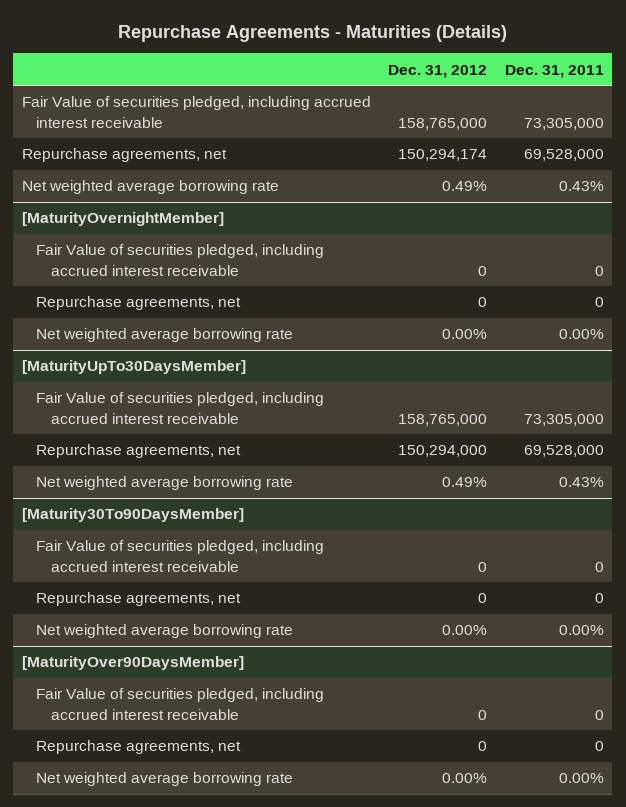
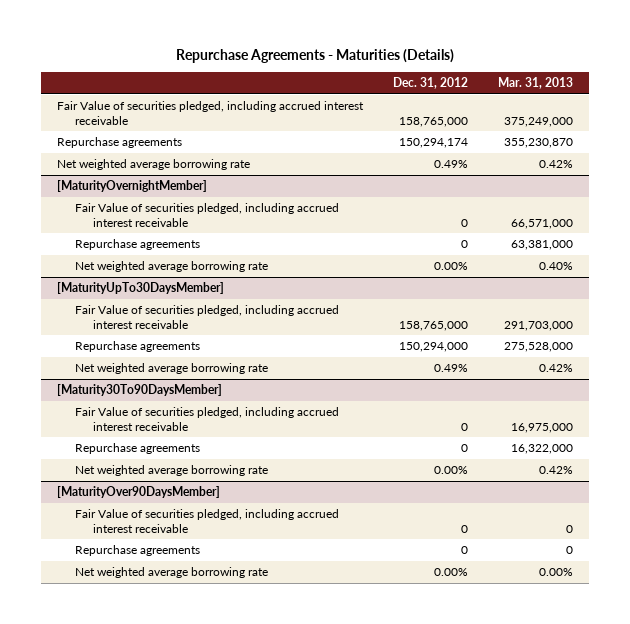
- | Dec. 31, 2012 | Dec. 31, 2011
+ | Dec. 31, 2012 | Mar. 31, 2013
- Repurchase agreements, net | 150,294,174 | 69,528,000
+ Repurchase agreements | 150,294,174 | 355,230,870
@ [MaturityOvernightMember]
- Repurchase agreements, net | 0 | 0
+ Repurchase agreements | 0 | 63,381,000
@ [MaturityUpTo30DaysMember]
- Repurchase agreements, net | 150,294,000 | 69,528,000
+ Repurchase agreements | 150,294,000 | 275,528,000
@ [Maturity30To90DaysMember]
- Repurchase agreements, net | 0 | 0
+ Repurchase agreements | 0 | 16,322,000
@ [MaturityOver90DaysMember]
- Repurchase agreements, net | 0 | 0
+ Repurchase agreements | 0 | 0

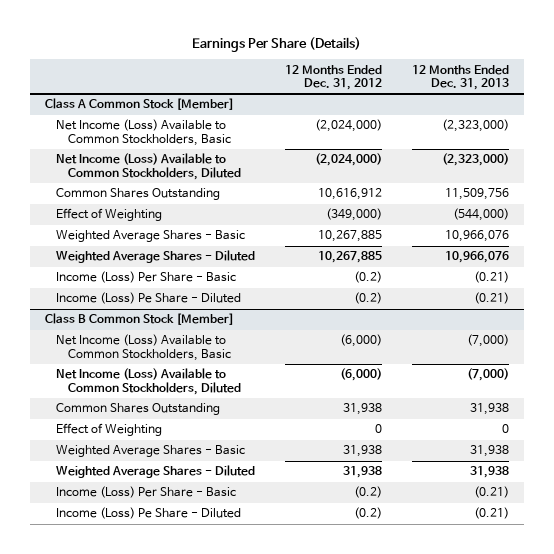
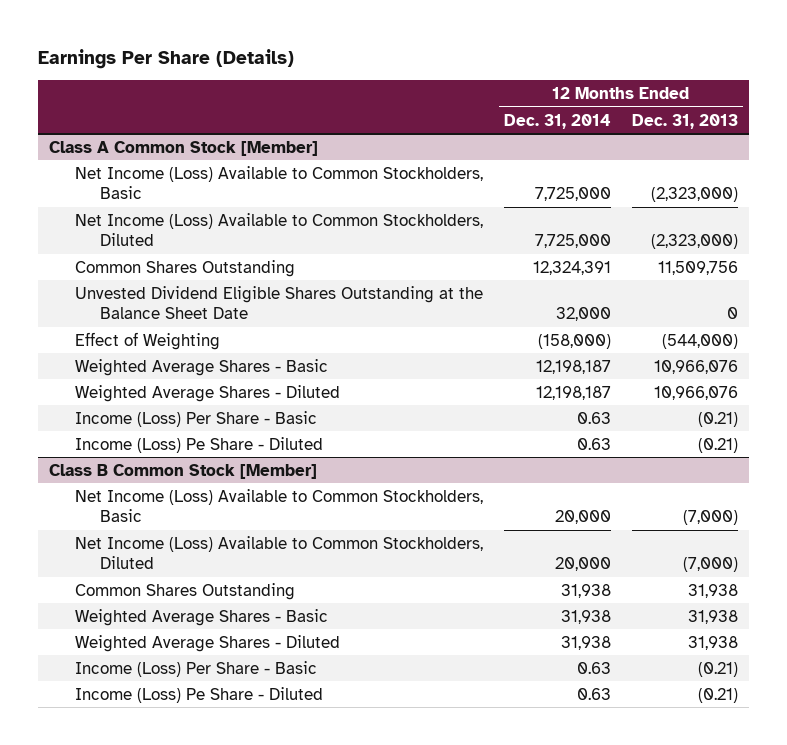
- | 12 Months Ended Dec. 31, 2012 | 12 Months Ended Dec. 31, 2013
+ | 12 Months Ended Dec. 31, 2014 | 12 Months Ended Dec. 31, 2013
@ Class A Common Stock [Member]
+ Unvested Dividend Eligible Shares Outstanding at the Balance Sheet Date | 32,000 | 0
@ Class B Common Stock [Member]
- Effect of Weighting | 0 | 0

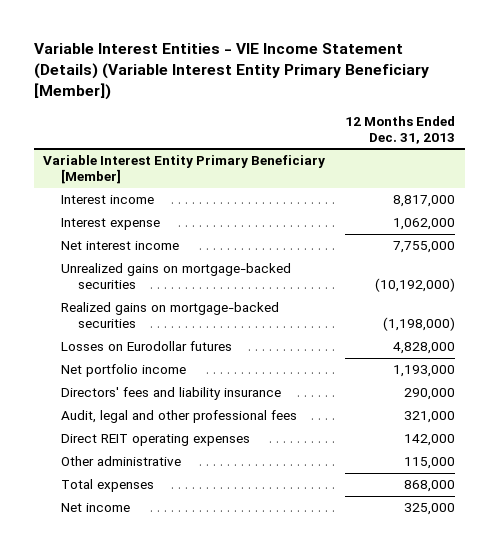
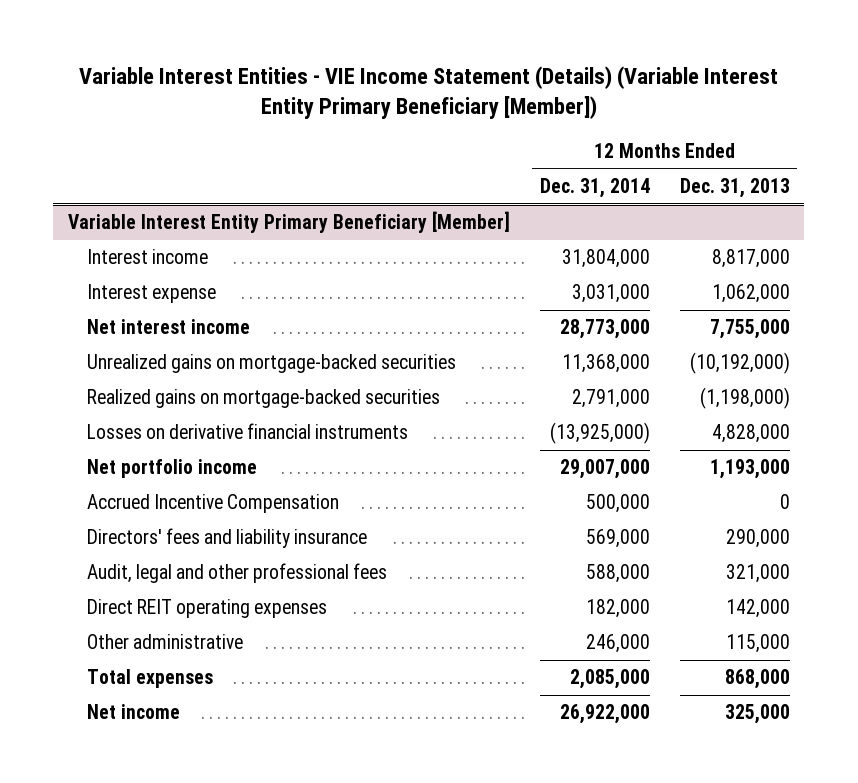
- | 12 Months Ended Dec. 31, 2013
+ | 12 Months Ended Dec. 31, 2014 | 12 Months Ended Dec. 31, 2013
@ Variable Interest Entity Primary Beneficiary [Member]
- Losses on Eurodollar futures | 4,828,000
+ Losses on derivative financial instruments | (13,925,000) | 4,828,000
+ Accrued Incentive Compensation | 500,000 | 0

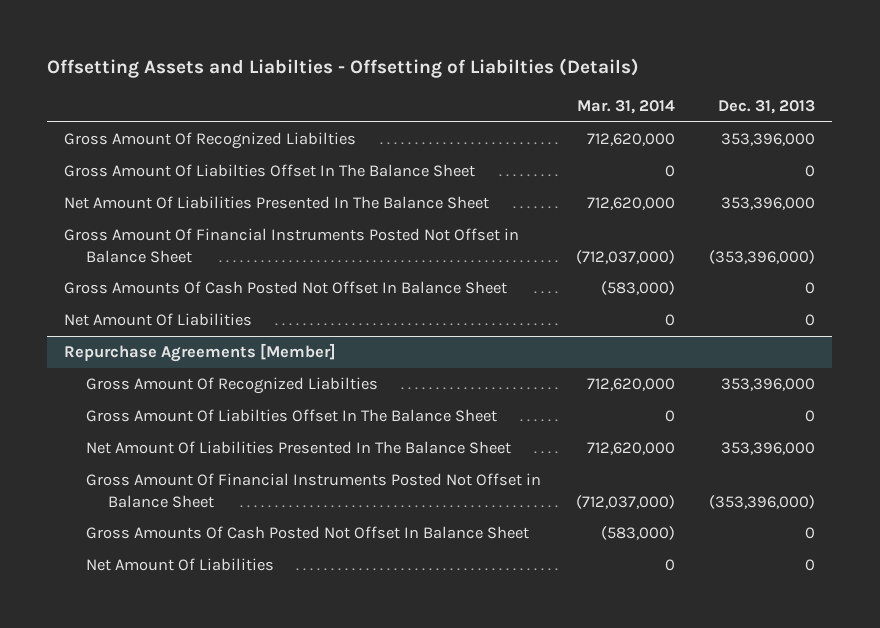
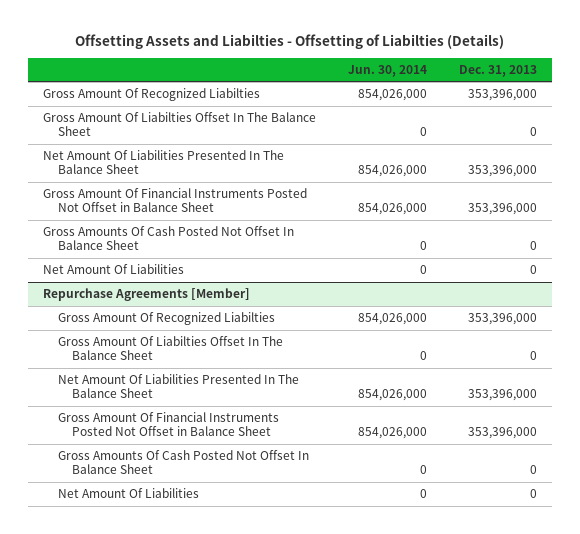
- | Mar. 31, 2014 | Dec. 31, 2013
+ | Jun. 30, 2014 | Dec. 31, 2013
- Gross Amount Of Financial Instruments Posted Not Offset in Balance Sheet | (712,037,000) | (353,396,000)
+ Gross Amount Of Financial Instruments Posted Not Offset in Balance Sheet | 854,026,000 | 353,396,000
@ Repurchase Agreements [Member]
- Gross Amount Of Financial Instruments Posted Not Offset in Balance Sheet | (712,037,000) | (353,396,000)
+ Gross Amount Of Financial Instruments Posted Not Offset in Balance Sheet | 854,026,000 | 353,396,000

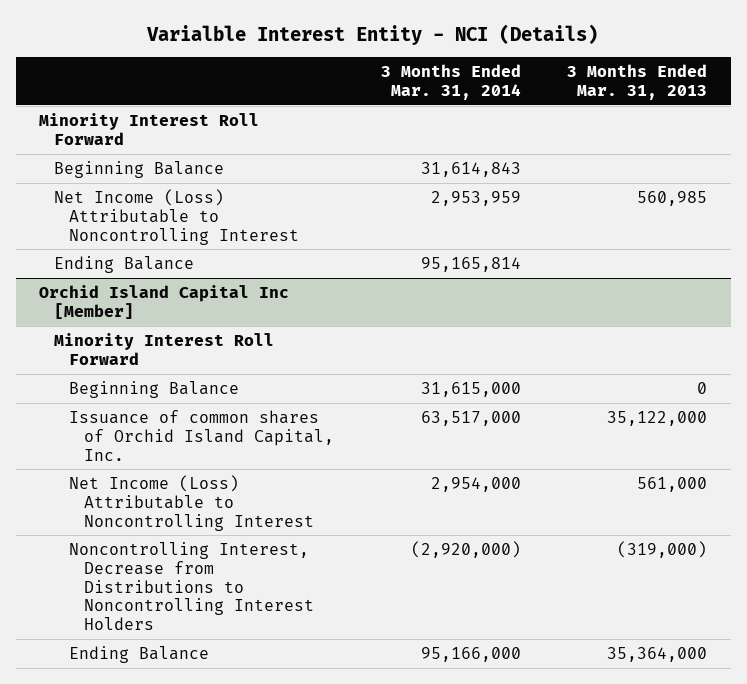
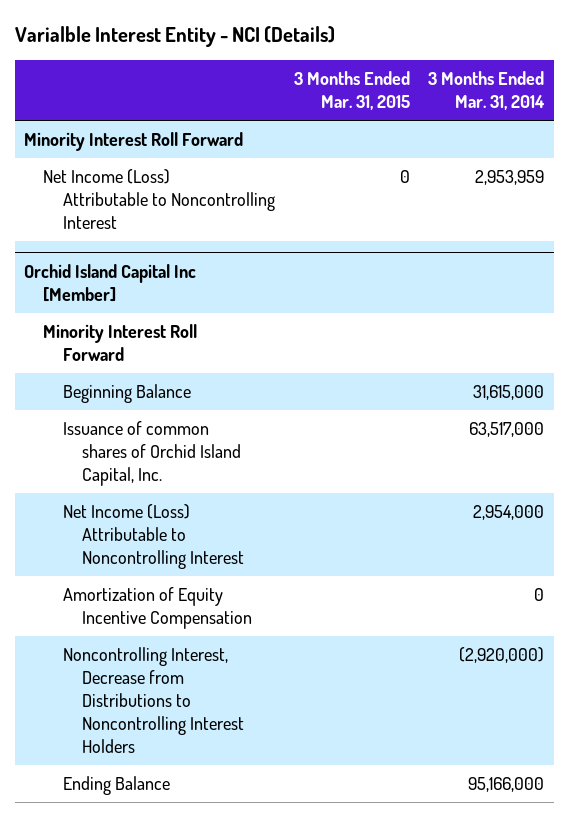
- | 3 Months Ended Mar. 31, 2014 | 3 Months Ended Mar. 31, 2013
+ | 3 Months Ended Mar. 31, 2015 | 3 Months Ended Mar. 31, 2014
- Beginning Balance | 31,614,843 |
- Ending Balance | 95,165,814 |
@ Orchid Island Capital Inc [Member]
+ Amortization of Equity Incentive Compensation | | 0

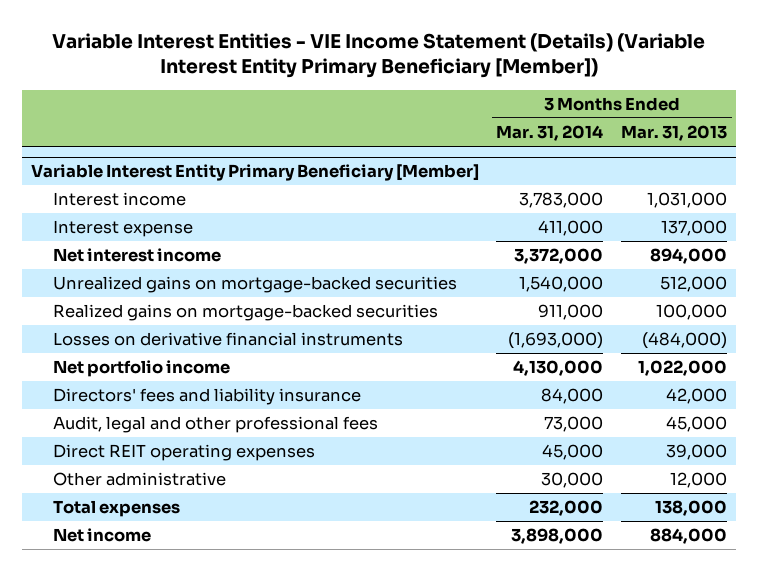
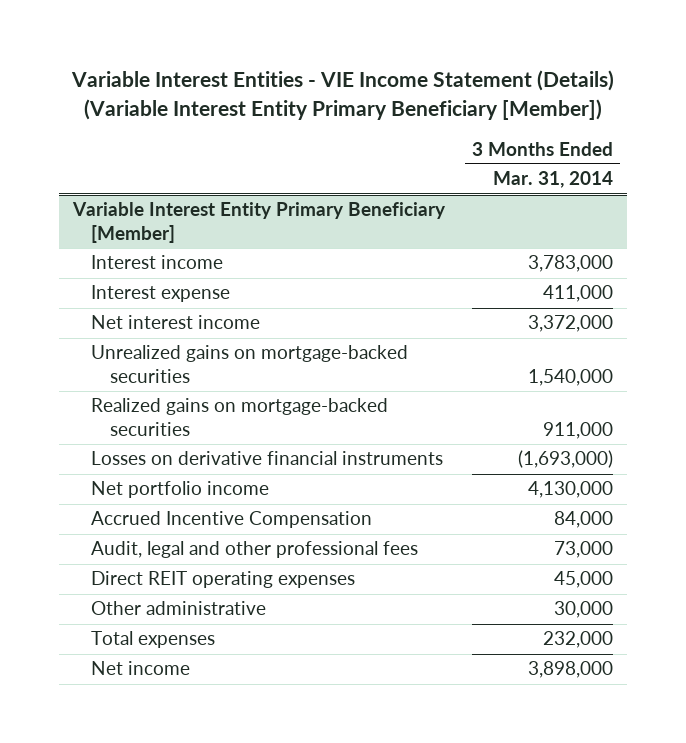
- | 3 Months Ended Mar. 31, 2014 | 3 Months Ended Mar. 31, 2013
+ | 3 Months Ended Mar. 31, 2014
@ Variable Interest Entity Primary Beneficiary [Member]
- Directors' fees and liability insurance | 84,000 | 42,000
+ Accrued Incentive Compensation | 84,000

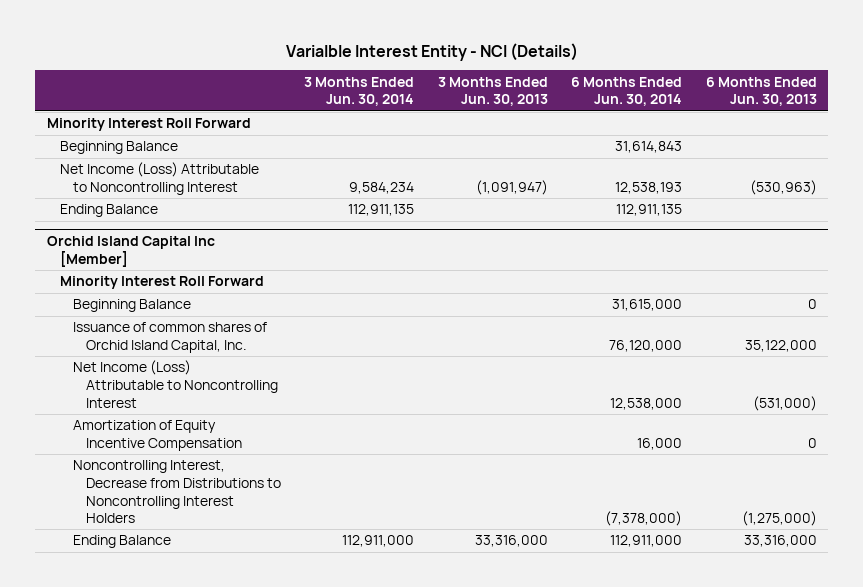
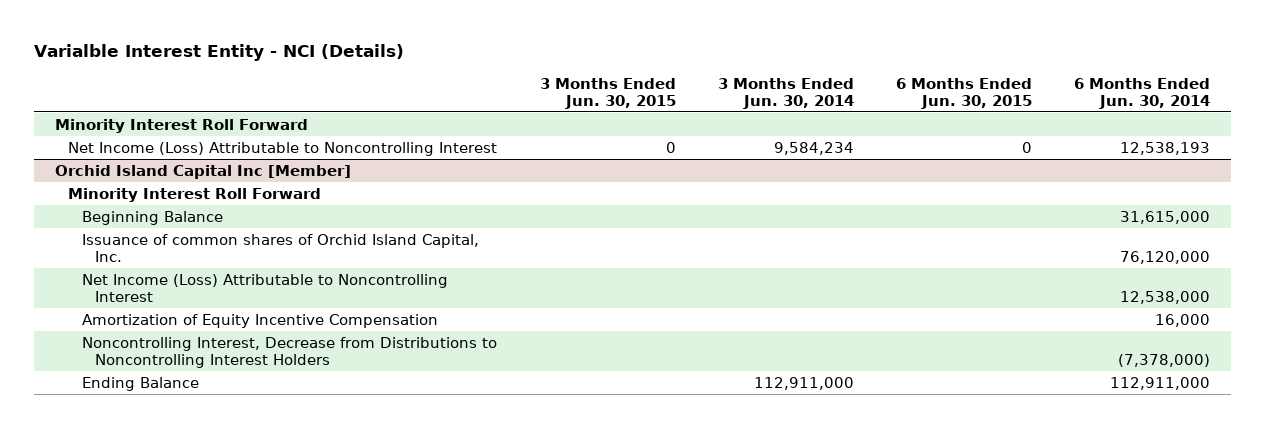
- | 3 Months Ended Jun. 30, 2014 | 3 Months Ended Jun. 30, 2013 | 6 Months Ended Jun. 30, 2014 | 6 Months Ended Jun. 30, 2013
+ | 3 Months Ended Jun. 30, 2015 | 3 Months Ended Jun. 30, 2014 | 6 Months Ended Jun. 30, 2015 | 6 Months Ended Jun. 30, 2014
- Beginning Balance | | | 31,614,843 |
- Ending Balance | 112,911,135 | | 112,911,135 |

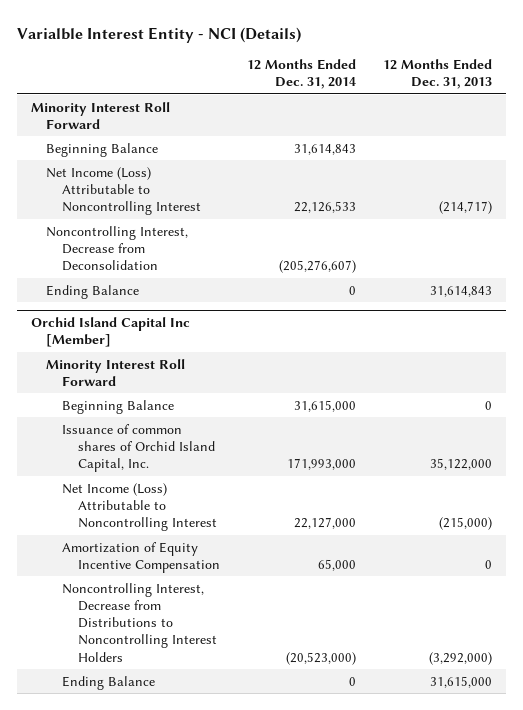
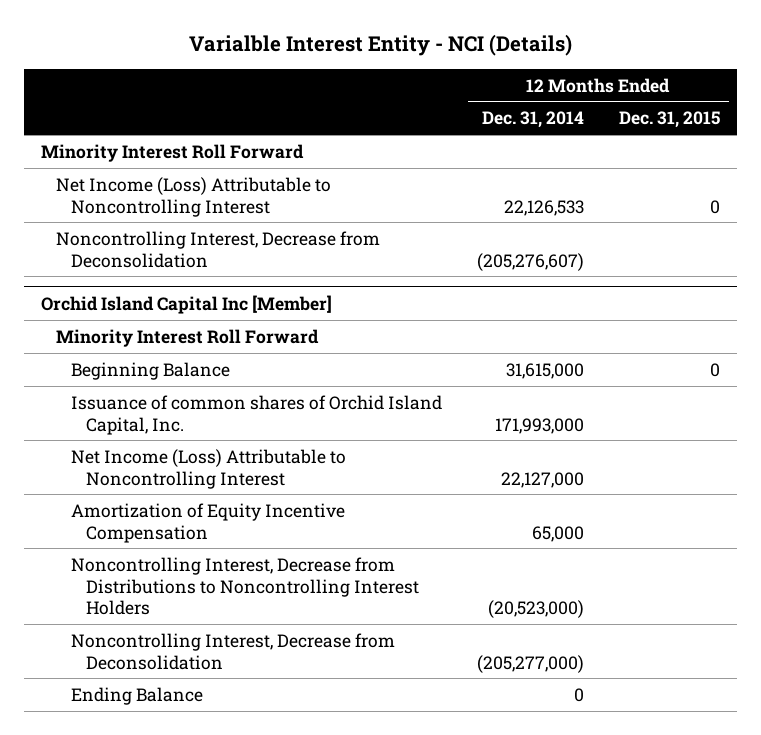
- | 12 Months Ended Dec. 31, 2014 | 12 Months Ended Dec. 31, 2013
+ | 12 Months Ended Dec. 31, 2014 | 12 Months Ended Dec. 31, 2015
- Beginning Balance | 31,614,843 |
- Ending Balance | 0 | 31,614,843
@ Orchid Island Capital Inc [Member]
+ Noncontrolling Interest, Decrease from Deconsolidation | (205,277,000) |

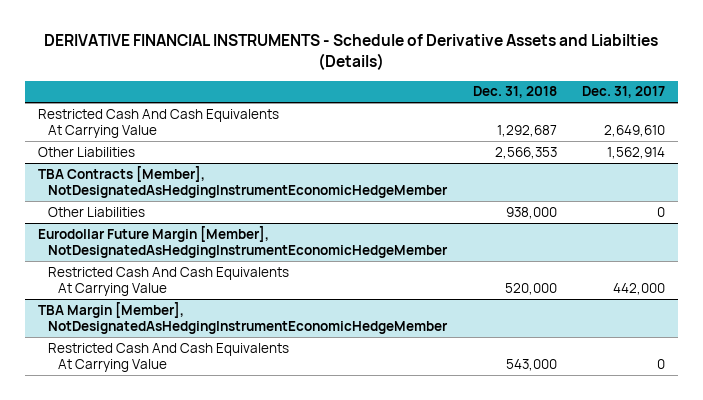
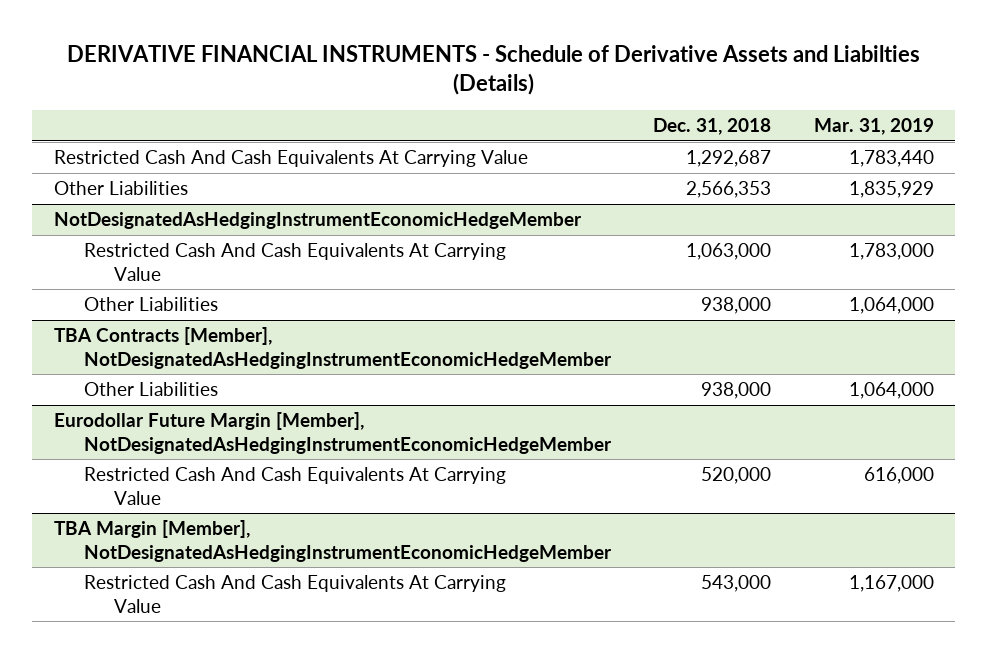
- | Dec. 31, 2018 | Dec. 31, 2017
+ | Dec. 31, 2018 | Mar. 31, 2019
+ NotDesignatedAsHedgingInstrumentEconomicHedgeMember
+ Restricted Cash And Cash Equivalents At Carrying Value | 1,063,000 | 1,783,000
+ Other Liabilities | 938,000 | 1,064,000

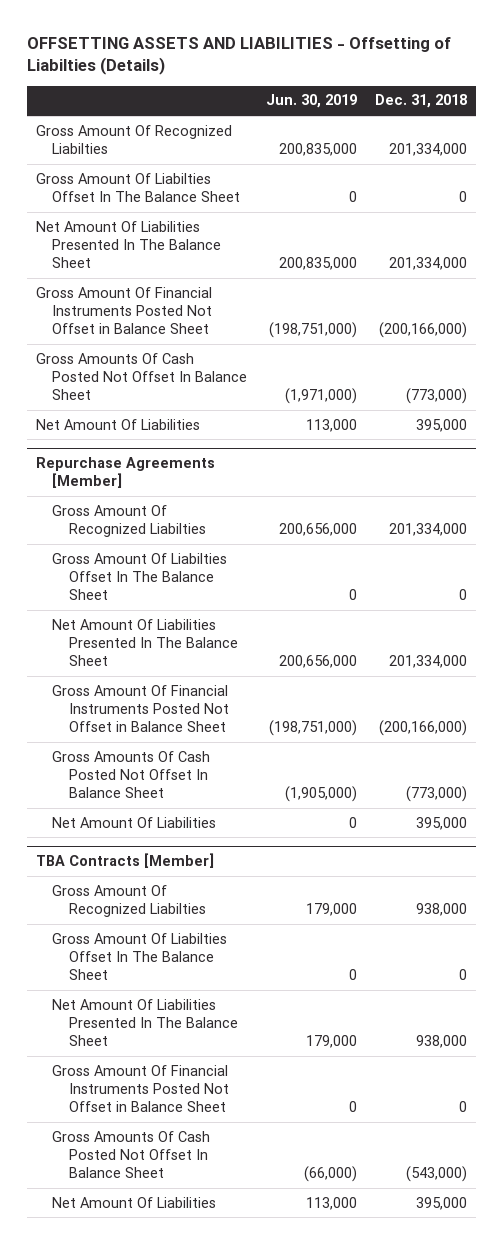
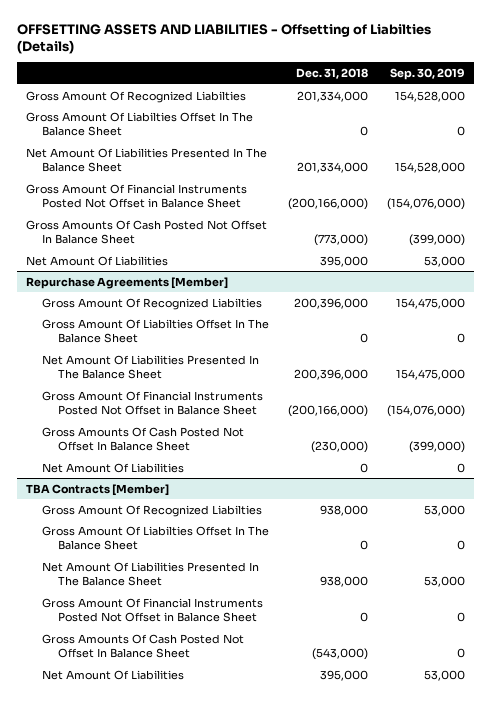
- | Jun. 30, 2019 | Dec. 31, 2018
+ | Dec. 31, 2018 | Sep. 30, 2019
@ Repurchase Agreements [Member]
- Gross Amount Of Recognized Liabilties | 200,656,000 | 201,334,000
+ Gross Amount Of Recognized Liabilties | 200,396,000 | 154,475,000
- Net Amount Of Liabilities Presented In The Balance Sheet | 200,656,000 | 201,334,000
+ Net Amount Of Liabilities Presented In The Balance Sheet | 200,396,000 | 154,475,000
- Gross Amounts Of Cash Posted Not Offset In Balance Sheet | (1,905,000) | (773,000)
- Net Amount Of Liabilities | 0 | 395,000
+ Gross Amounts Of Cash Posted Not Offset In Balance Sheet | (230,000) | (399,000)
+ Net Amount Of Liabilities | 0 | 0

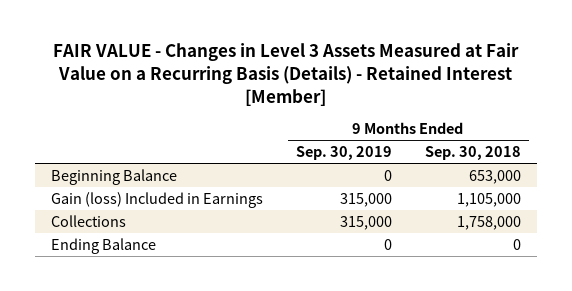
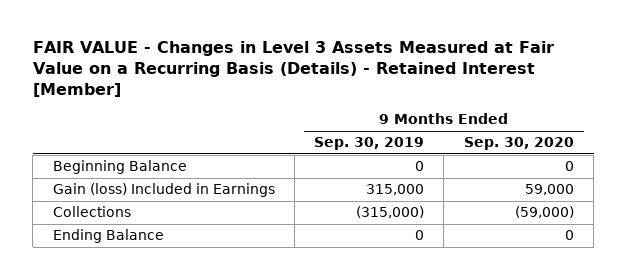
- | 9 Months Ended Sep. 30, 2019 | 9 Months Ended Sep. 30, 2018
+ | 9 Months Ended Sep. 30, 2019 | 9 Months Ended Sep. 30, 2020
- Collections | 315,000 | 1,758,000
+ Collections | (315,000) | (59,000)

